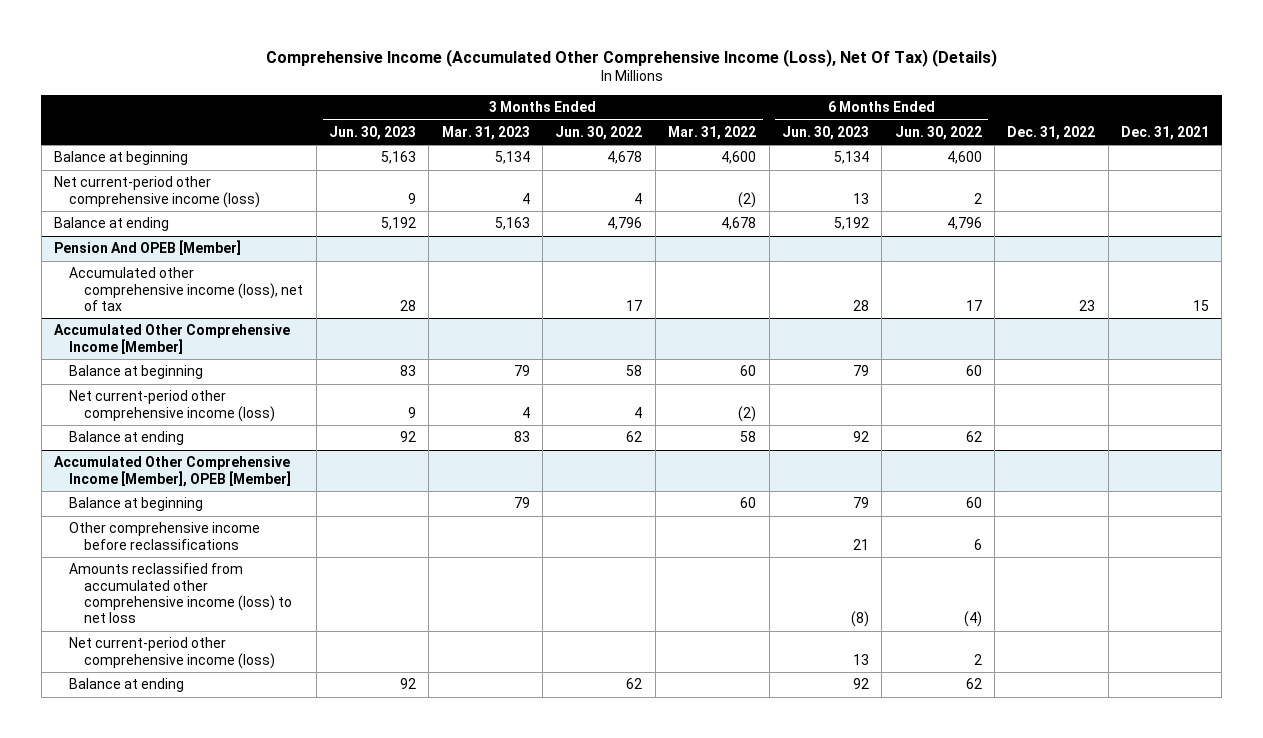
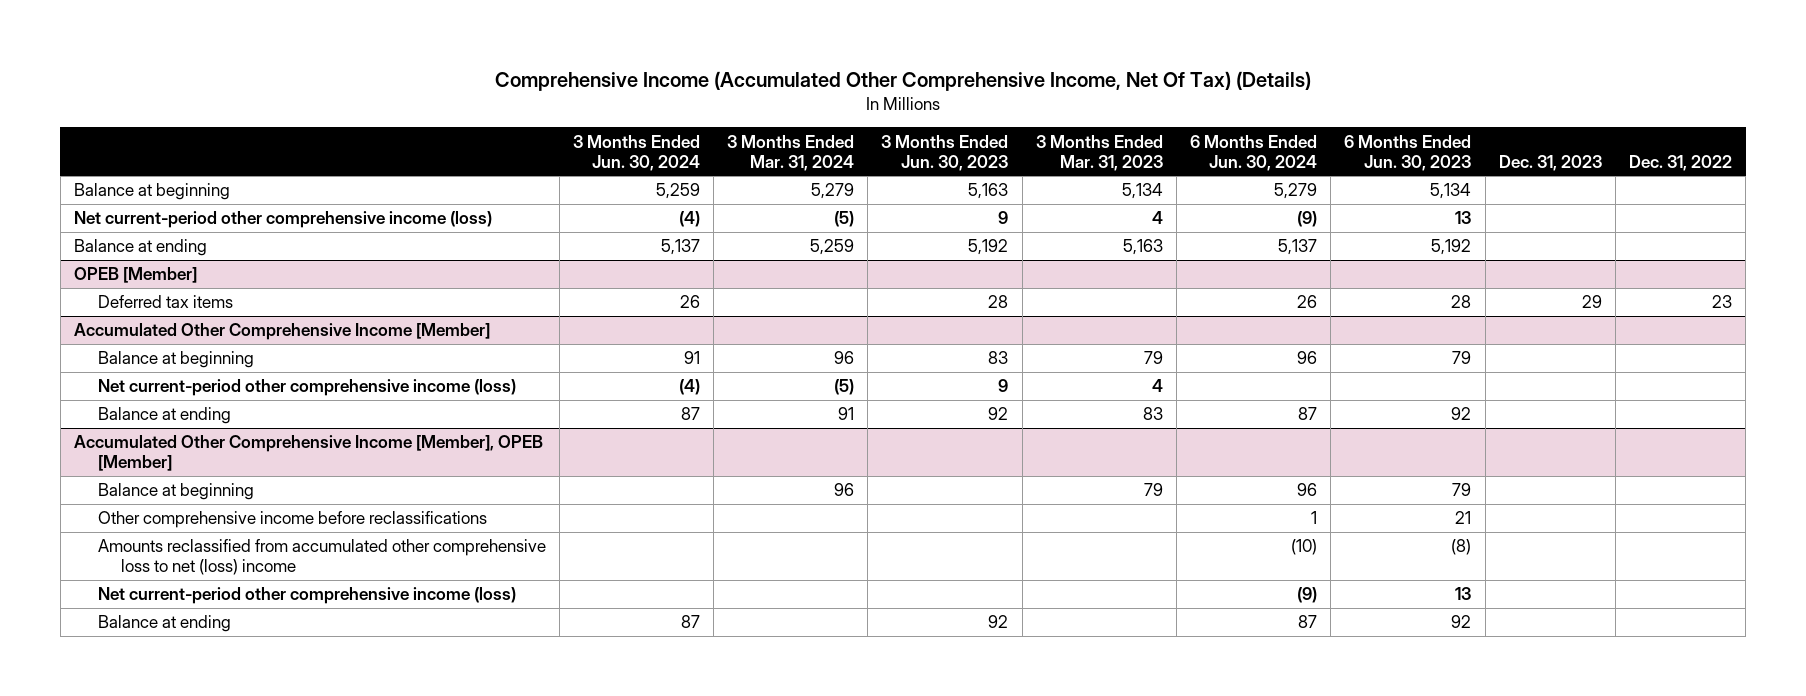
- Comprehensive Income (Accumulated Other Comprehensive Income (Loss), Net Of Tax) (Details)
+ Comprehensive Income (Accumulated Other Comprehensive Income, Net Of Tax) (Details)
- | 3 Months Ended Jun. 30, 2023 | 3 Months Ended Mar. 31, 2023 | 3 Months Ended Jun. 30, 2022 | 3 Months Ended Mar. 31, 2022 | 6 Months Ended Jun. 30, 2023 | 6 Months Ended Jun. 30, 2022 | Dec. 31, 2022 | Dec. 31, 2021
+ | 3 Months Ended Jun. 30, 2024 | 3 Months Ended Mar. 31, 2024 | 3 Months Ended Jun. 30, 2023 | 3 Months Ended Mar. 31, 2023 | 6 Months Ended Jun. 30, 2024 | 6 Months Ended Jun. 30, 2023 | Dec. 31, 2023 | Dec. 31, 2022
- Pension And OPEB [Member]
- Accumulated other comprehensive income (loss), net of tax | 28 | | 17 | | 28 | 17 | 23 | 15
+ OPEB [Member]
+ Deferred tax items | 26 | | 28 | | 26 | 28 | 29 | 23
@ Accumulated Other Comprehensive Income [Member], OPEB [Member]
- Amounts reclassified from accumulated other comprehensive income (loss) to net loss | | | | | (8) | (4) | |
+ Amounts reclassified from accumulated other comprehensive loss to net (loss) income | | | | | (10) | (8) | |

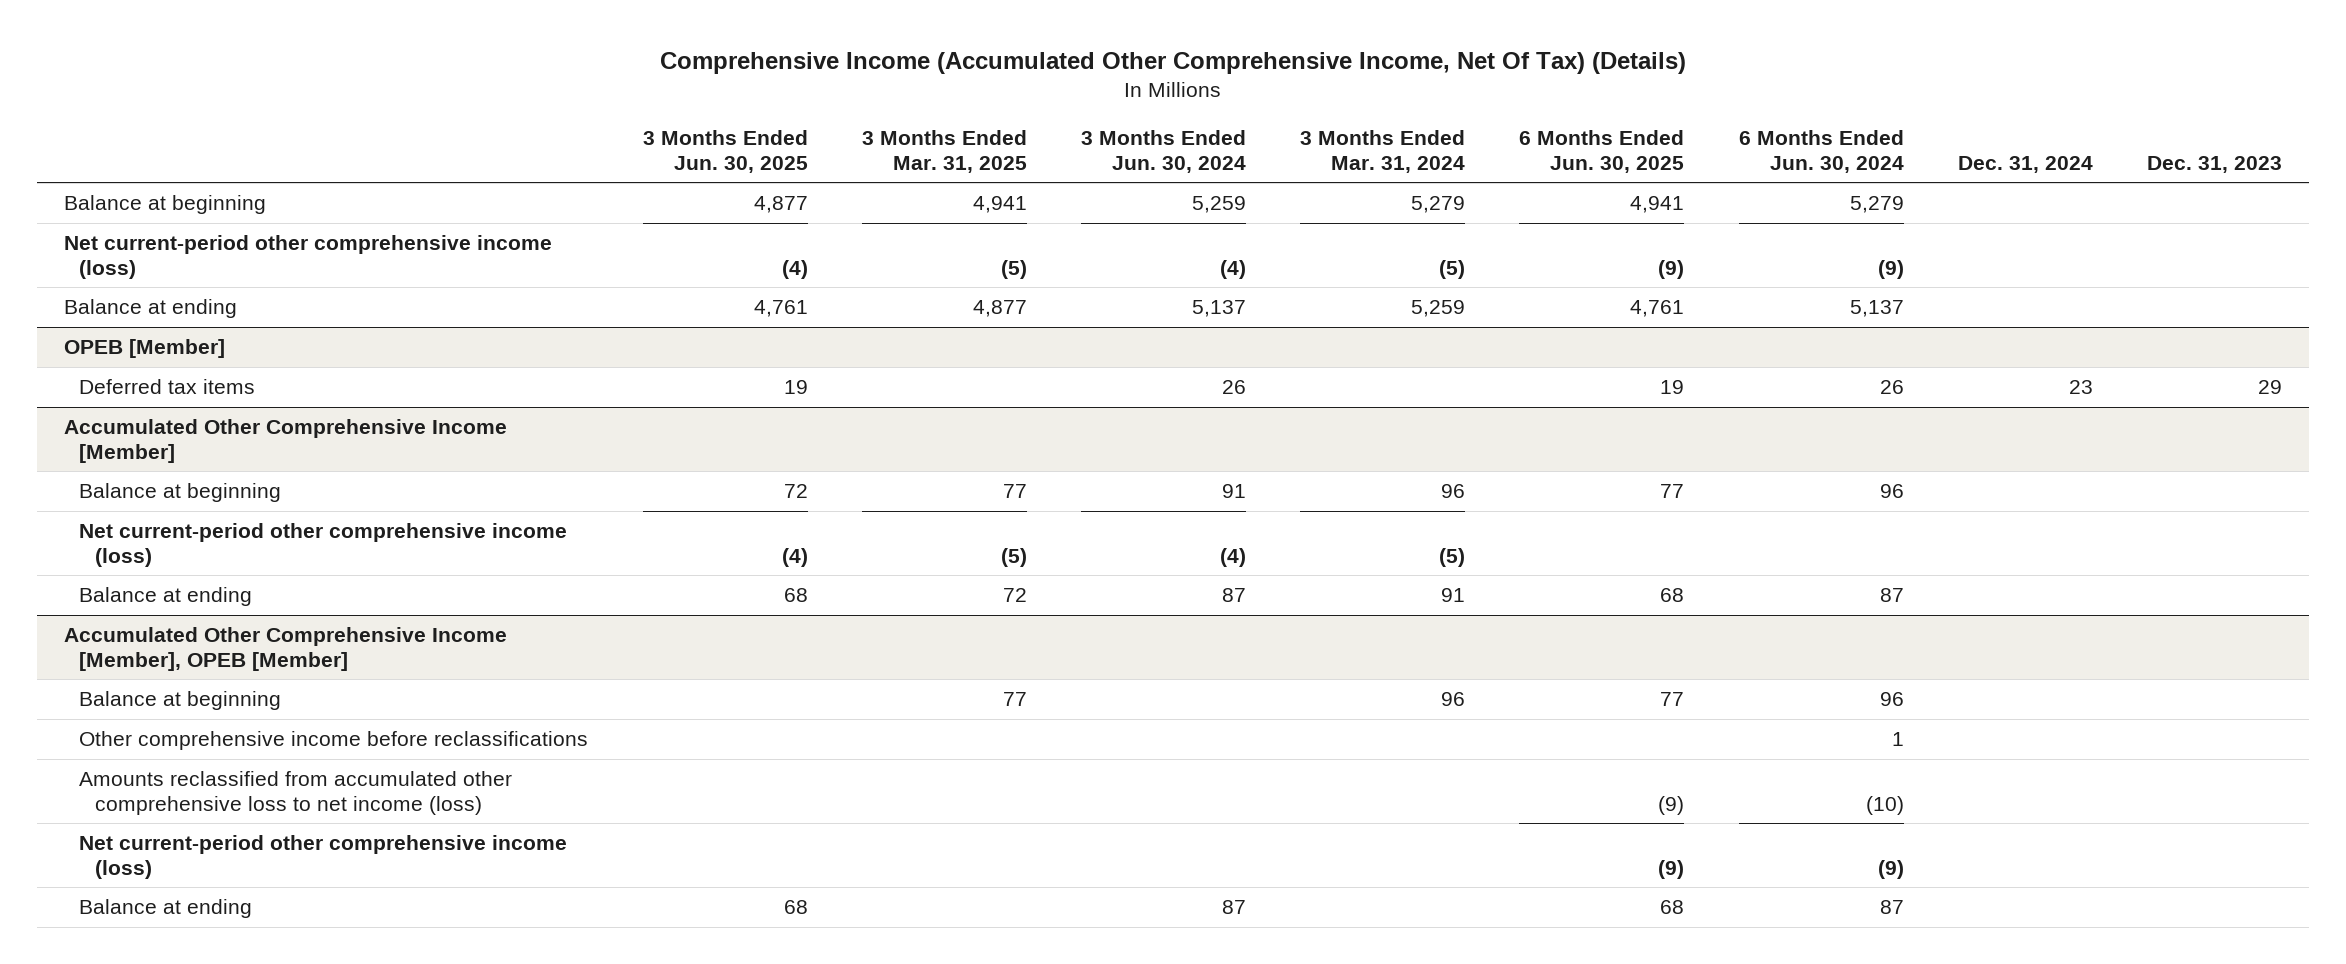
- | 3 Months Ended Jun. 30, 2024 | 3 Months Ended Mar. 31, 2024 | 3 Months Ended Jun. 30, 2023 | 3 Months Ended Mar. 31, 2023 | 6 Months Ended Jun. 30, 2024 | 6 Months Ended Jun. 30, 2023 | Dec. 31, 2023 | Dec. 31, 2022
+ | 3 Months Ended Jun. 30, 2025 | 3 Months Ended Mar. 31, 2025 | 3 Months Ended Jun. 30, 2024 | 3 Months Ended Mar. 31, 2024 | 6 Months Ended Jun. 30, 2025 | 6 Months Ended Jun. 30, 2024 | Dec. 31, 2024 | Dec. 31, 2023
@ Accumulated Other Comprehensive Income [Member], OPEB [Member]
- Amounts reclassified from accumulated other comprehensive loss to net (loss) income | | | | | (10) | (8) | |
+ Amounts reclassified from accumulated other comprehensive loss to net income (loss) | | | | | (9) | (10) | |

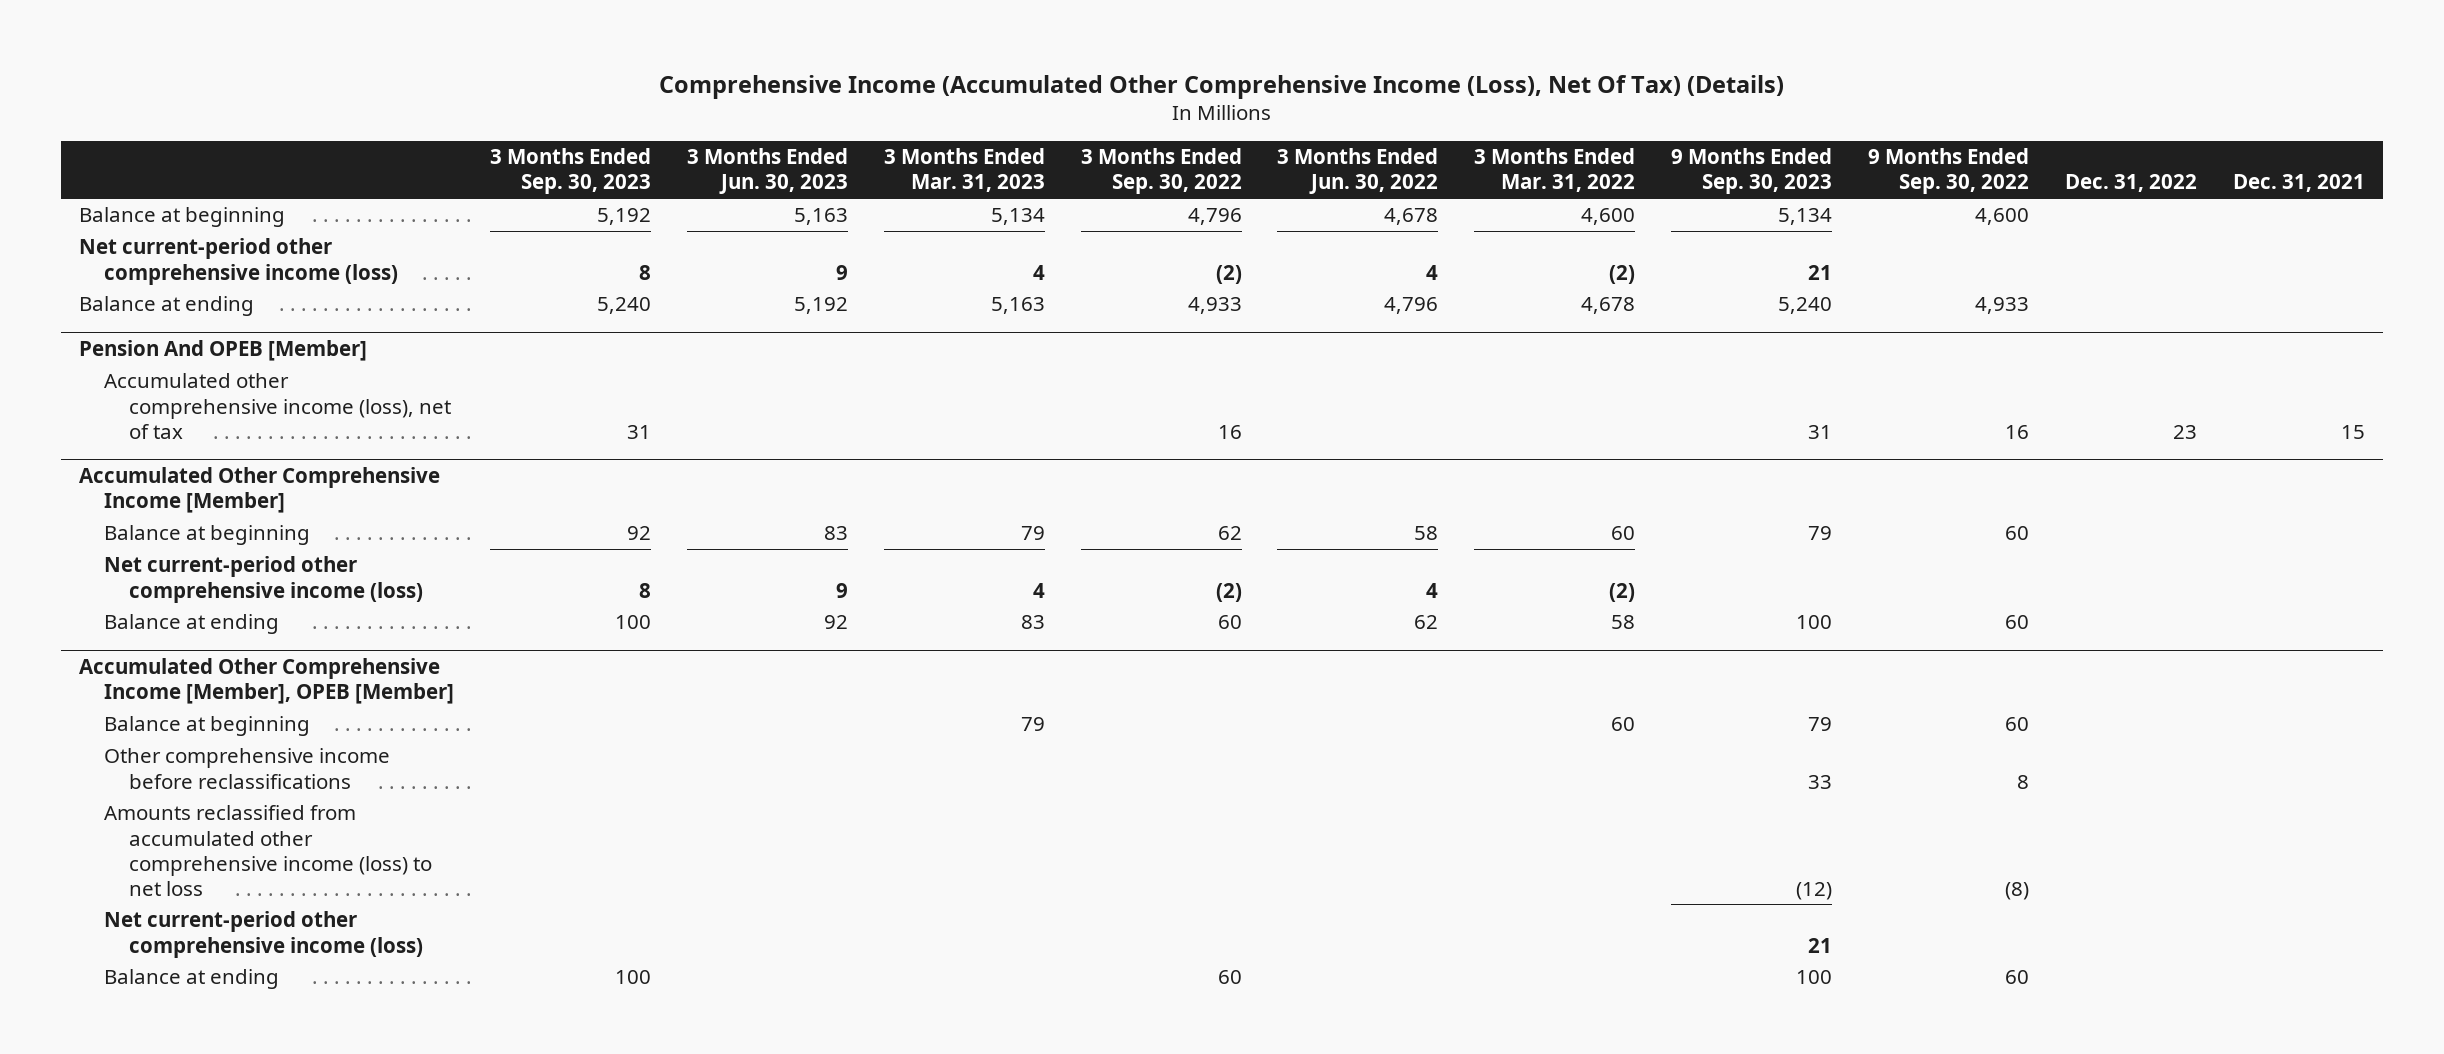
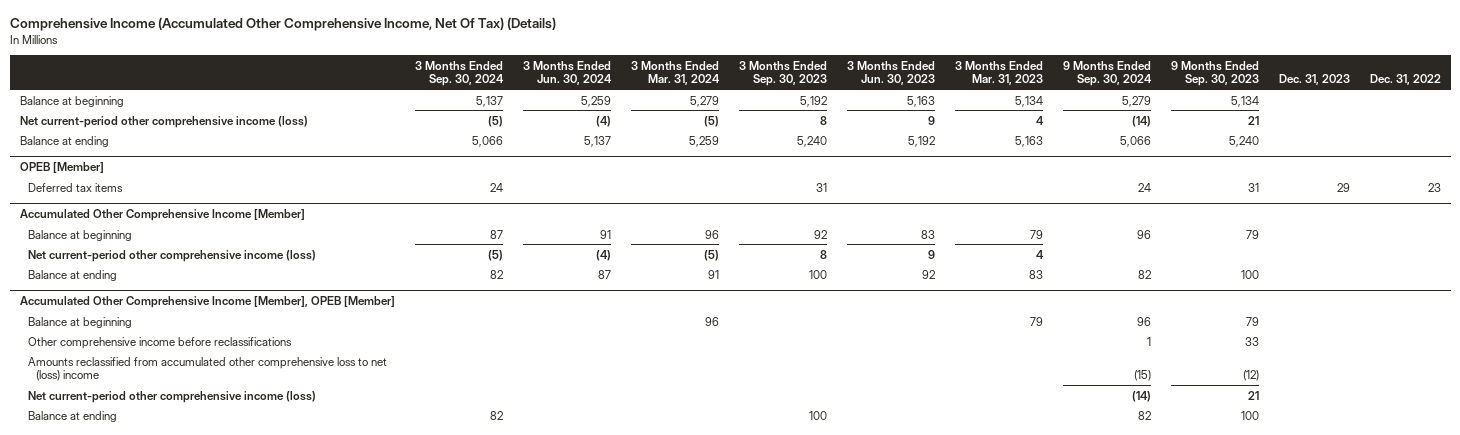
- Comprehensive Income (Accumulated Other Comprehensive Income (Loss), Net Of Tax) (Details)
+ Comprehensive Income (Accumulated Other Comprehensive Income, Net Of Tax) (Details)
- | 3 Months Ended Sep. 30, 2023 | 3 Months Ended Jun. 30, 2023 | 3 Months Ended Mar. 31, 2023 | 3 Months Ended Sep. 30, 2022 | 3 Months Ended Jun. 30, 2022 | 3 Months Ended Mar. 31, 2022 | 9 Months Ended Sep. 30, 2023 | 9 Months Ended Sep. 30, 2022 | Dec. 31, 2022 | Dec. 31, 2021
+ | 3 Months Ended Sep. 30, 2024 | 3 Months Ended Jun. 30, 2024 | 3 Months Ended Mar. 31, 2024 | 3 Months Ended Sep. 30, 2023 | 3 Months Ended Jun. 30, 2023 | 3 Months Ended Mar. 31, 2023 | 9 Months Ended Sep. 30, 2024 | 9 Months Ended Sep. 30, 2023 | Dec. 31, 2023 | Dec. 31, 2022
- Pension And OPEB [Member]
- Accumulated other comprehensive income (loss), net of tax | 31 | | | 16 | | | 31 | 16 | 23 | 15
+ OPEB [Member]
+ Deferred tax items | 24 | | | 31 | | | 24 | 31 | 29 | 23
@ Accumulated Other Comprehensive Income [Member], OPEB [Member]
- Amounts reclassified from accumulated other comprehensive income (loss) to net loss | | | | | | | (12) | (8) | |
+ Amounts reclassified from accumulated other comprehensive loss to net (loss) income | | | | | | | (15) | (12) | |

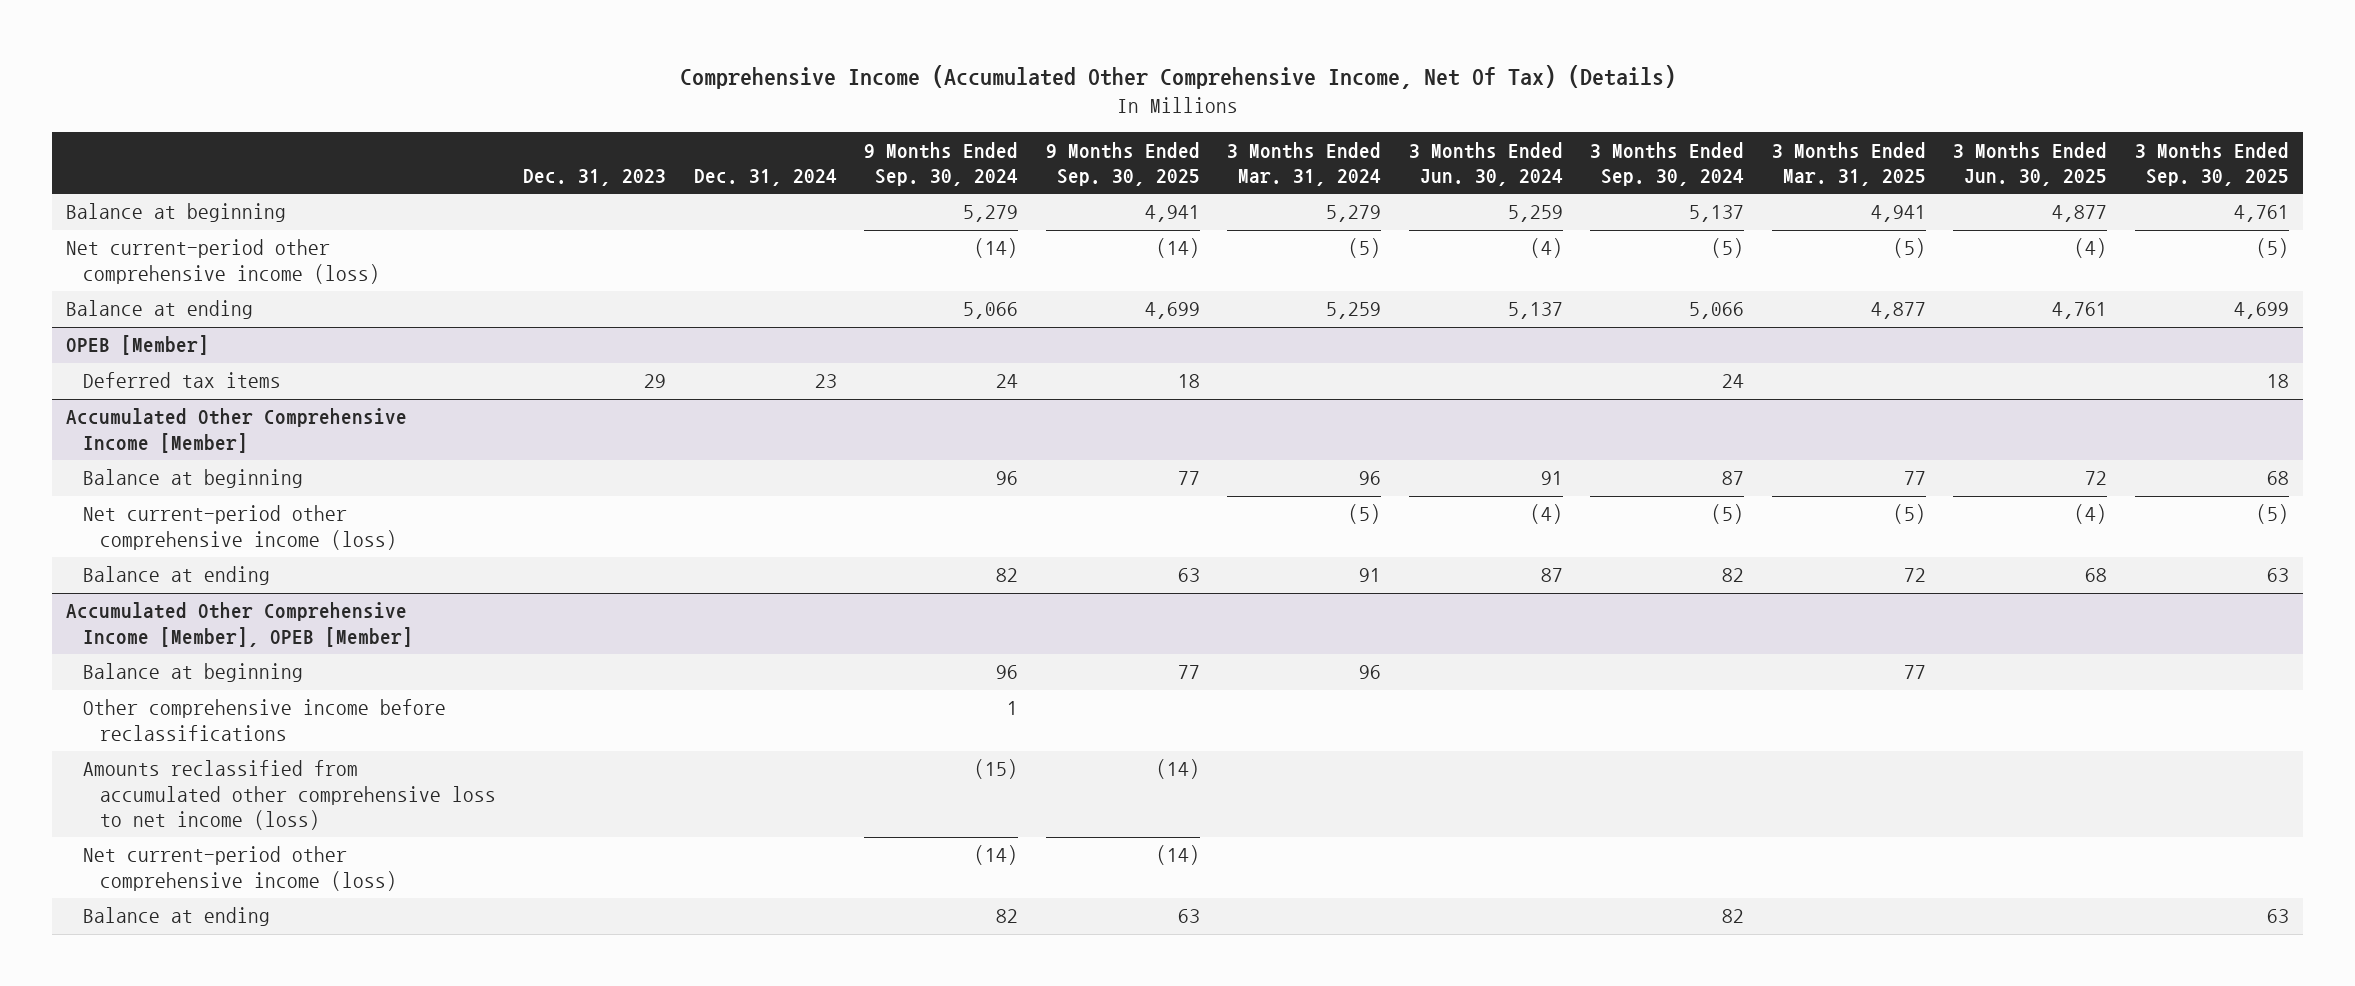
- | 3 Months Ended Sep. 30, 2024 | 3 Months Ended Jun. 30, 2024 | 3 Months Ended Mar. 31, 2024 | 3 Months Ended Sep. 30, 2023 | 3 Months Ended Jun. 30, 2023 | 3 Months Ended Mar. 31, 2023 | 9 Months Ended Sep. 30, 2024 | 9 Months Ended Sep. 30, 2023 | Dec. 31, 2023 | Dec. 31, 2022
+ | Dec. 31, 2023 | Dec. 31, 2024 | 9 Months Ended Sep. 30, 2024 | 9 Months Ended Sep. 30, 2025 | 3 Months Ended Mar. 31, 2024 | 3 Months Ended Jun. 30, 2024 | 3 Months Ended Sep. 30, 2024 | 3 Months Ended Mar. 31, 2025 | 3 Months Ended Jun. 30, 2025 | 3 Months Ended Sep. 30, 2025
@ Accumulated Other Comprehensive Income [Member], OPEB [Member]
- Amounts reclassified from accumulated other comprehensive loss to net (loss) income | | | | | | | (15) | (12) | |
+ Amounts reclassified from accumulated other comprehensive loss to net income (loss) | | | (15) | (14) | | | | | |

